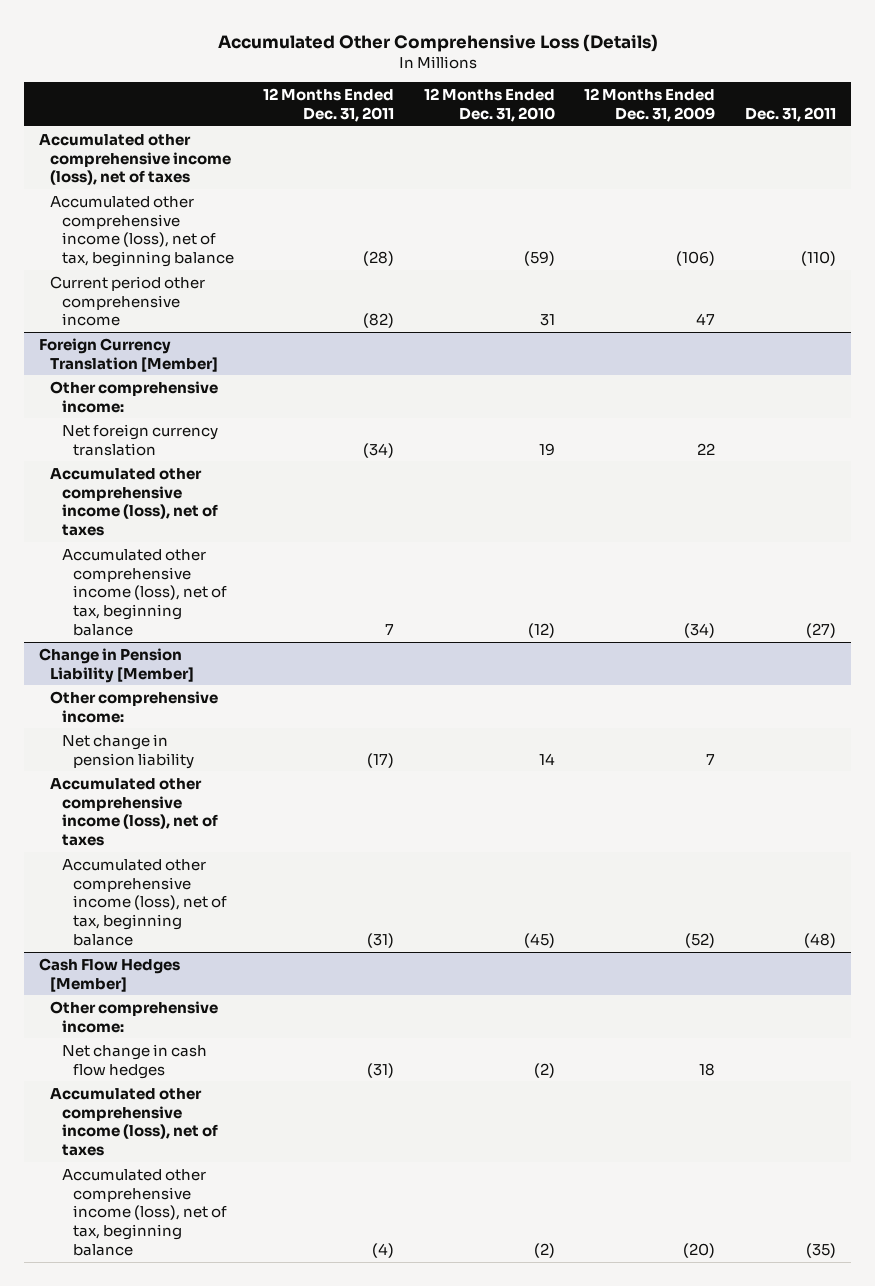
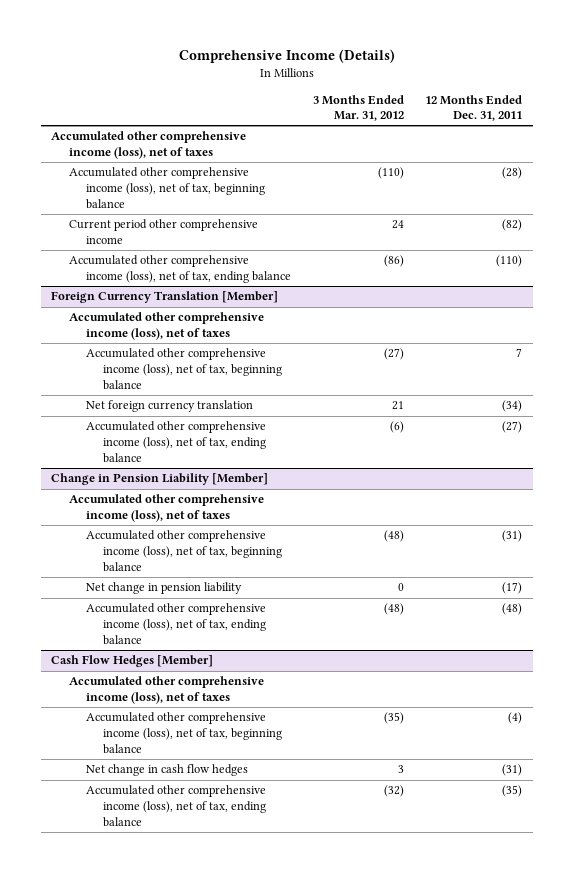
- Accumulated Other Comprehensive Loss (Details)
+ Comprehensive Income (Details)
- | 12 Months Ended Dec. 31, 2011 | 12 Months Ended Dec. 31, 2010 | 12 Months Ended Dec. 31, 2009 | Dec. 31, 2011
+ | 3 Months Ended Mar. 31, 2012 | 12 Months Ended Dec. 31, 2011
+ Accumulated other comprehensive income (loss), net of tax, ending balance | (86) | (110)
@ Foreign Currency Translation [Member]
- Other comprehensive income:
moved down: Net foreign currency translation | 21 | (34)
+ Accumulated other comprehensive income (loss), net of tax, ending balance | (6) | (27)
@ Change in Pension Liability [Member]
- Other comprehensive income:
moved down: Net change in pension liability | 0 | (17)
+ Accumulated other comprehensive income (loss), net of tax, ending balance | (48) | (48)
@ Cash Flow Hedges [Member]
- Other comprehensive income:
moved down: Net change in cash flow hedges | 3 | (31)
+ Accumulated other comprehensive income (loss), net of tax, ending balance | (32) | (35)

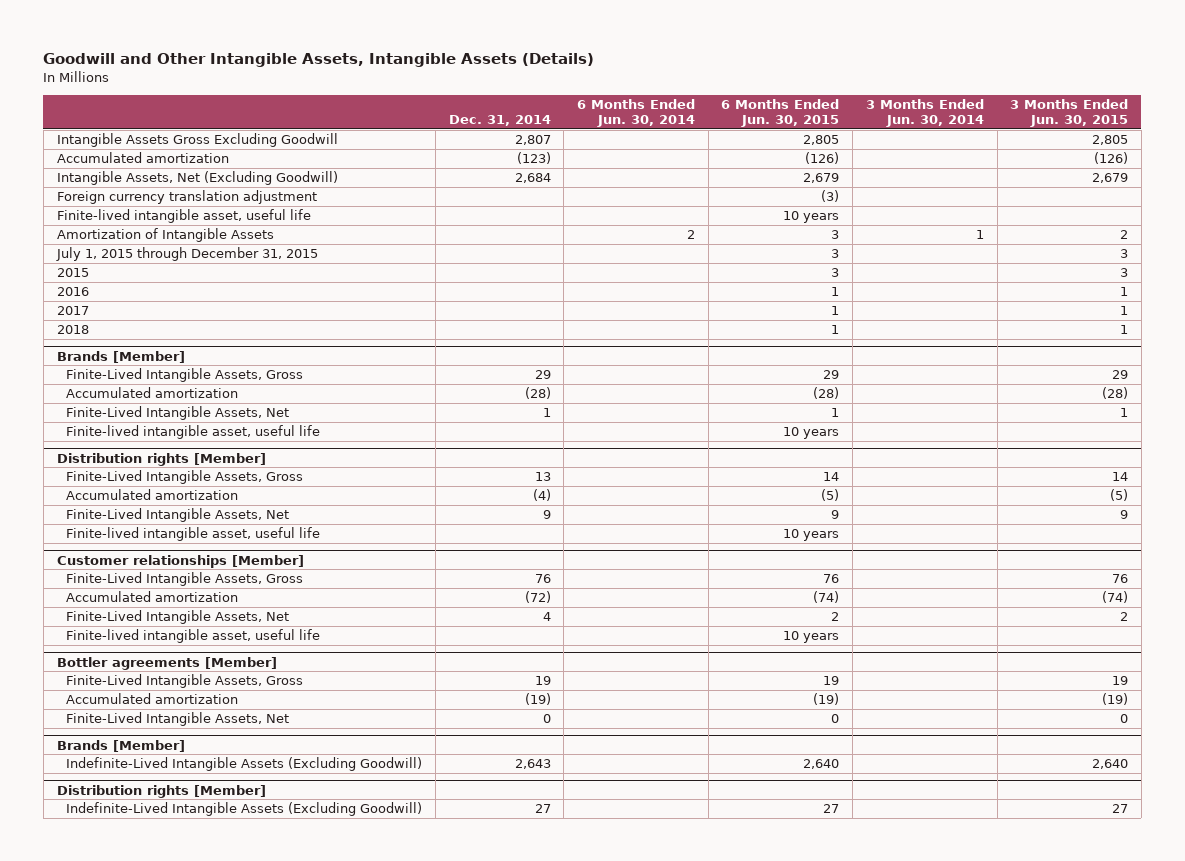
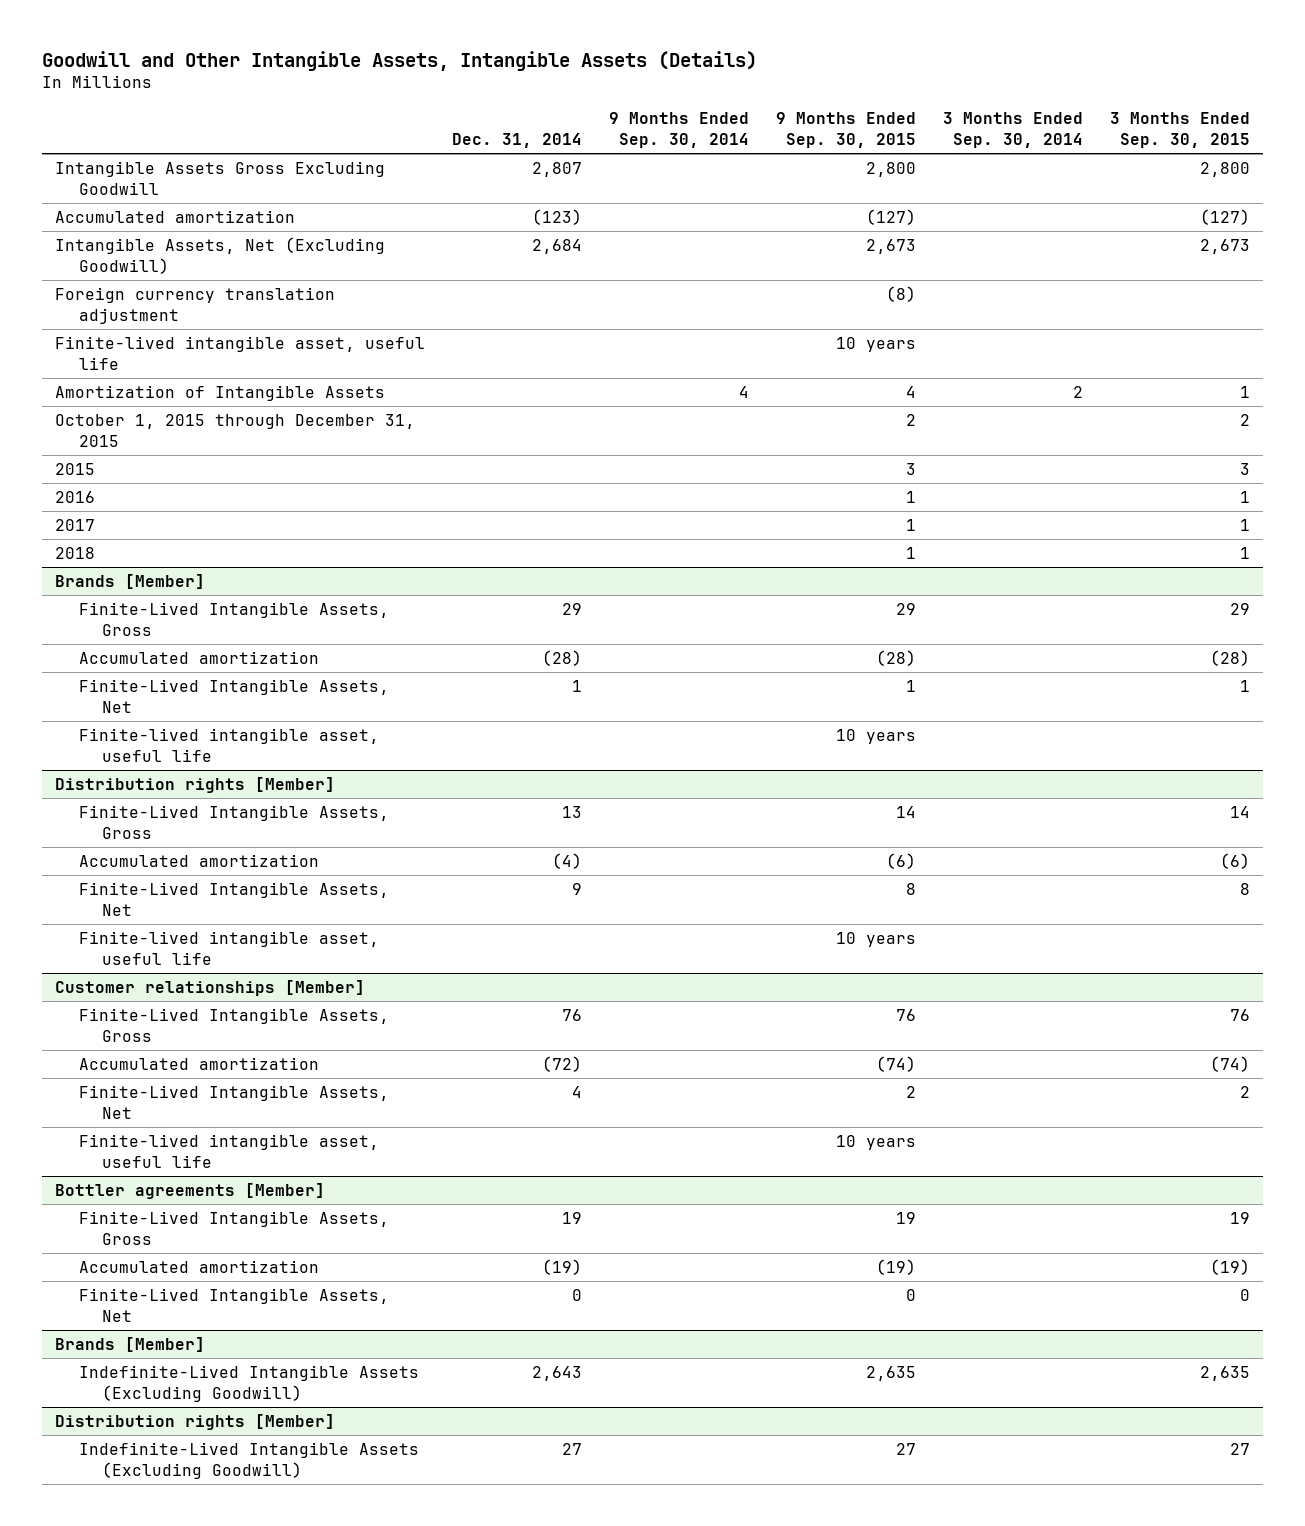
- | Dec. 31, 2014 | 6 Months Ended Jun. 30, 2014 | 6 Months Ended Jun. 30, 2015 | 3 Months Ended Jun. 30, 2014 | 3 Months Ended Jun. 30, 2015
+ | Dec. 31, 2014 | 9 Months Ended Sep. 30, 2014 | 9 Months Ended Sep. 30, 2015 | 3 Months Ended Sep. 30, 2014 | 3 Months Ended Sep. 30, 2015
- July 1, 2015 through December 31, 2015 | | | 3 | | 3
+ October 1, 2015 through December 31, 2015 | | | 2 | | 2

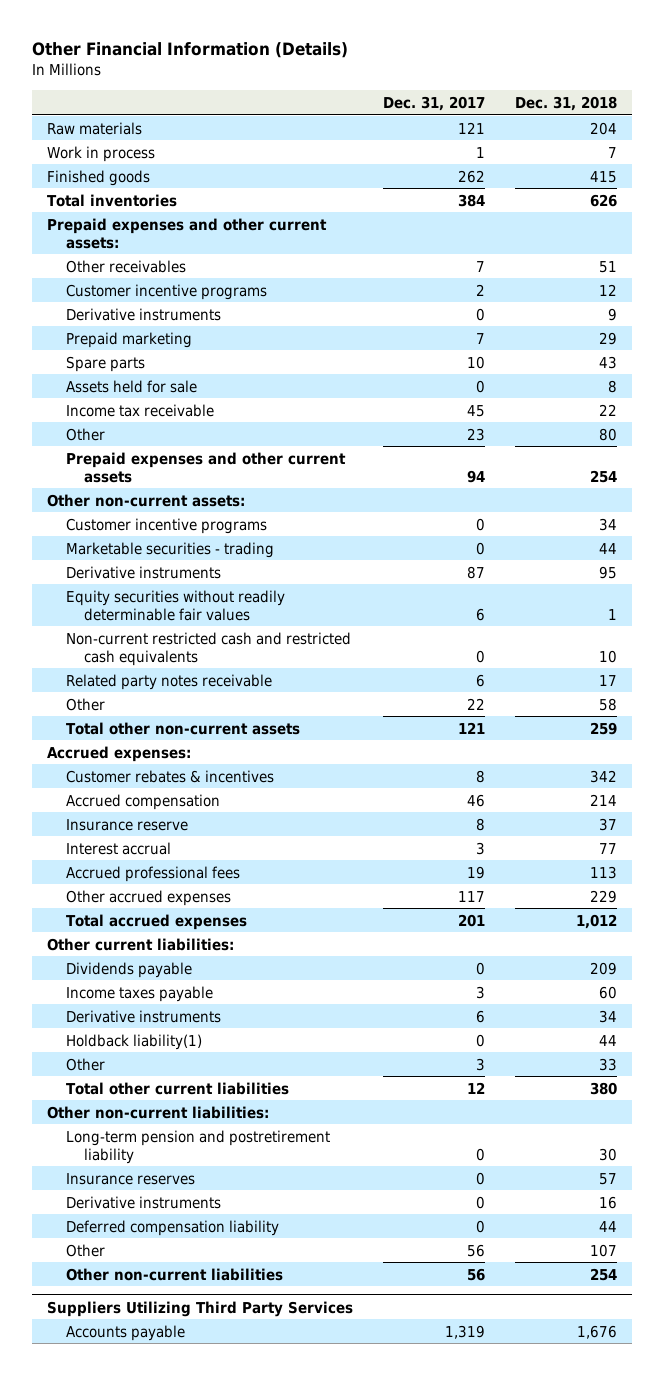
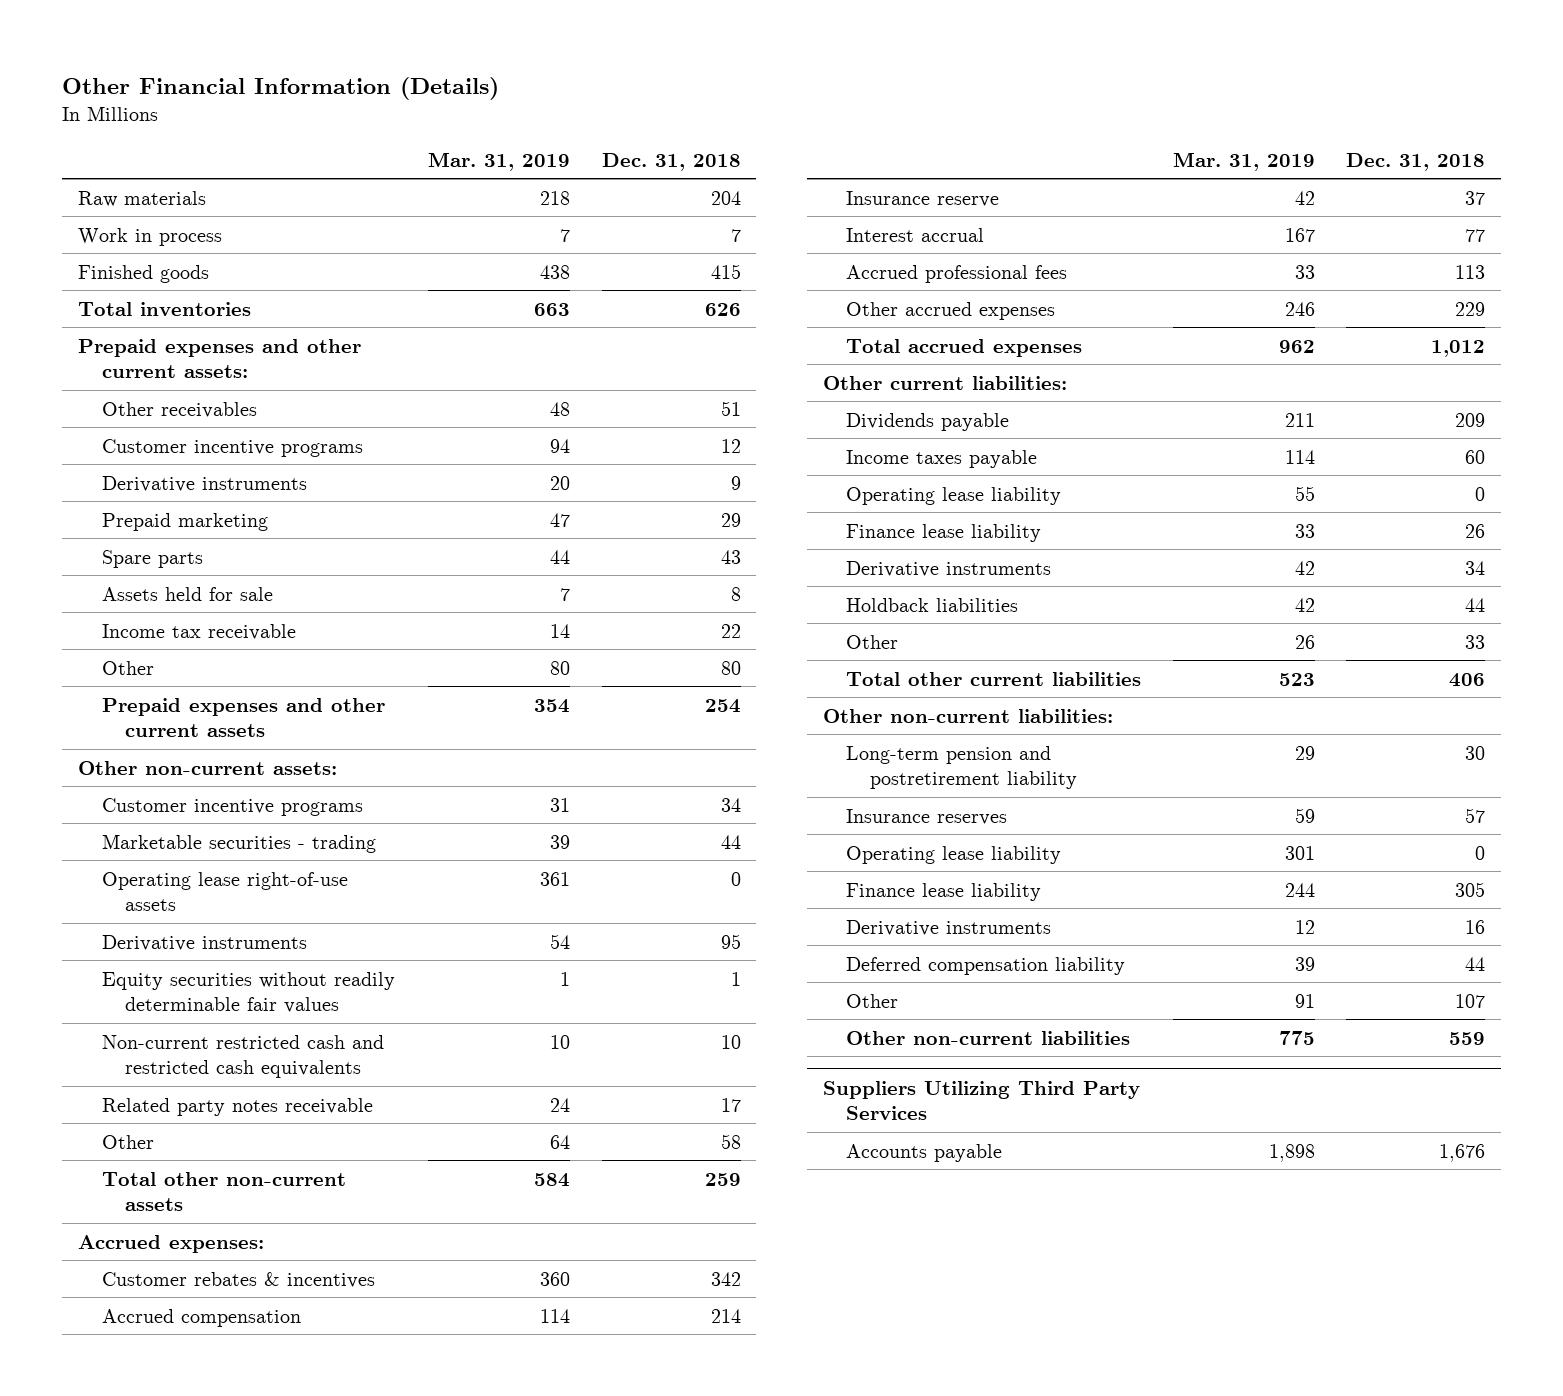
- | Dec. 31, 2017 | Dec. 31, 2018
+ | Mar. 31, 2019 | Dec. 31, 2018
+ Operating lease right-of-use assets | 361 | 0
+ Operating lease liability | 55 | 0
+ Finance lease liability | 33 | 26
- Holdback liability(1) | 0 | 44
+ Holdback liabilities | 42 | 44
- Total other current liabilities | 12 | 380
+ Total other current liabilities | 523 | 406
+ Operating lease liability | 301 | 0
+ Finance lease liability | 244 | 305
- Other non-current liabilities | 56 | 254
+ Other non-current liabilities | 775 | 559

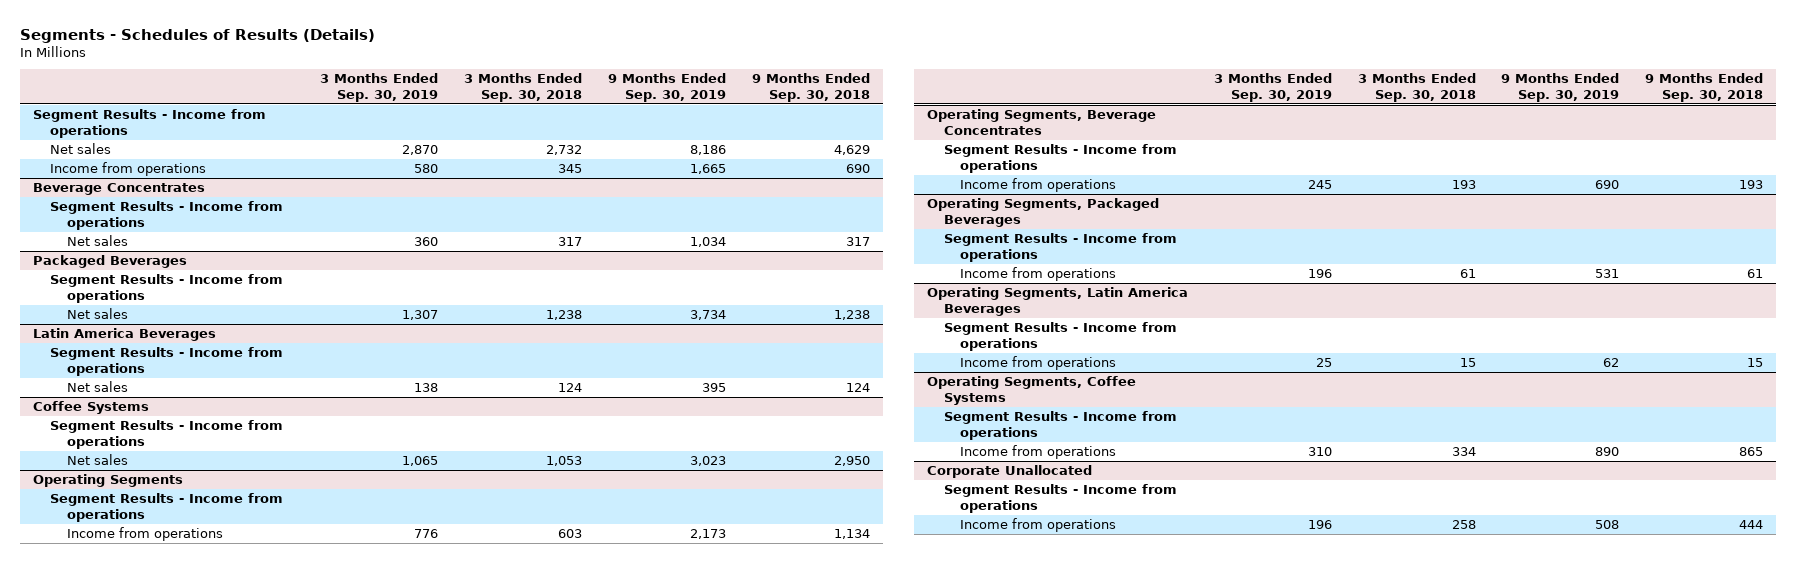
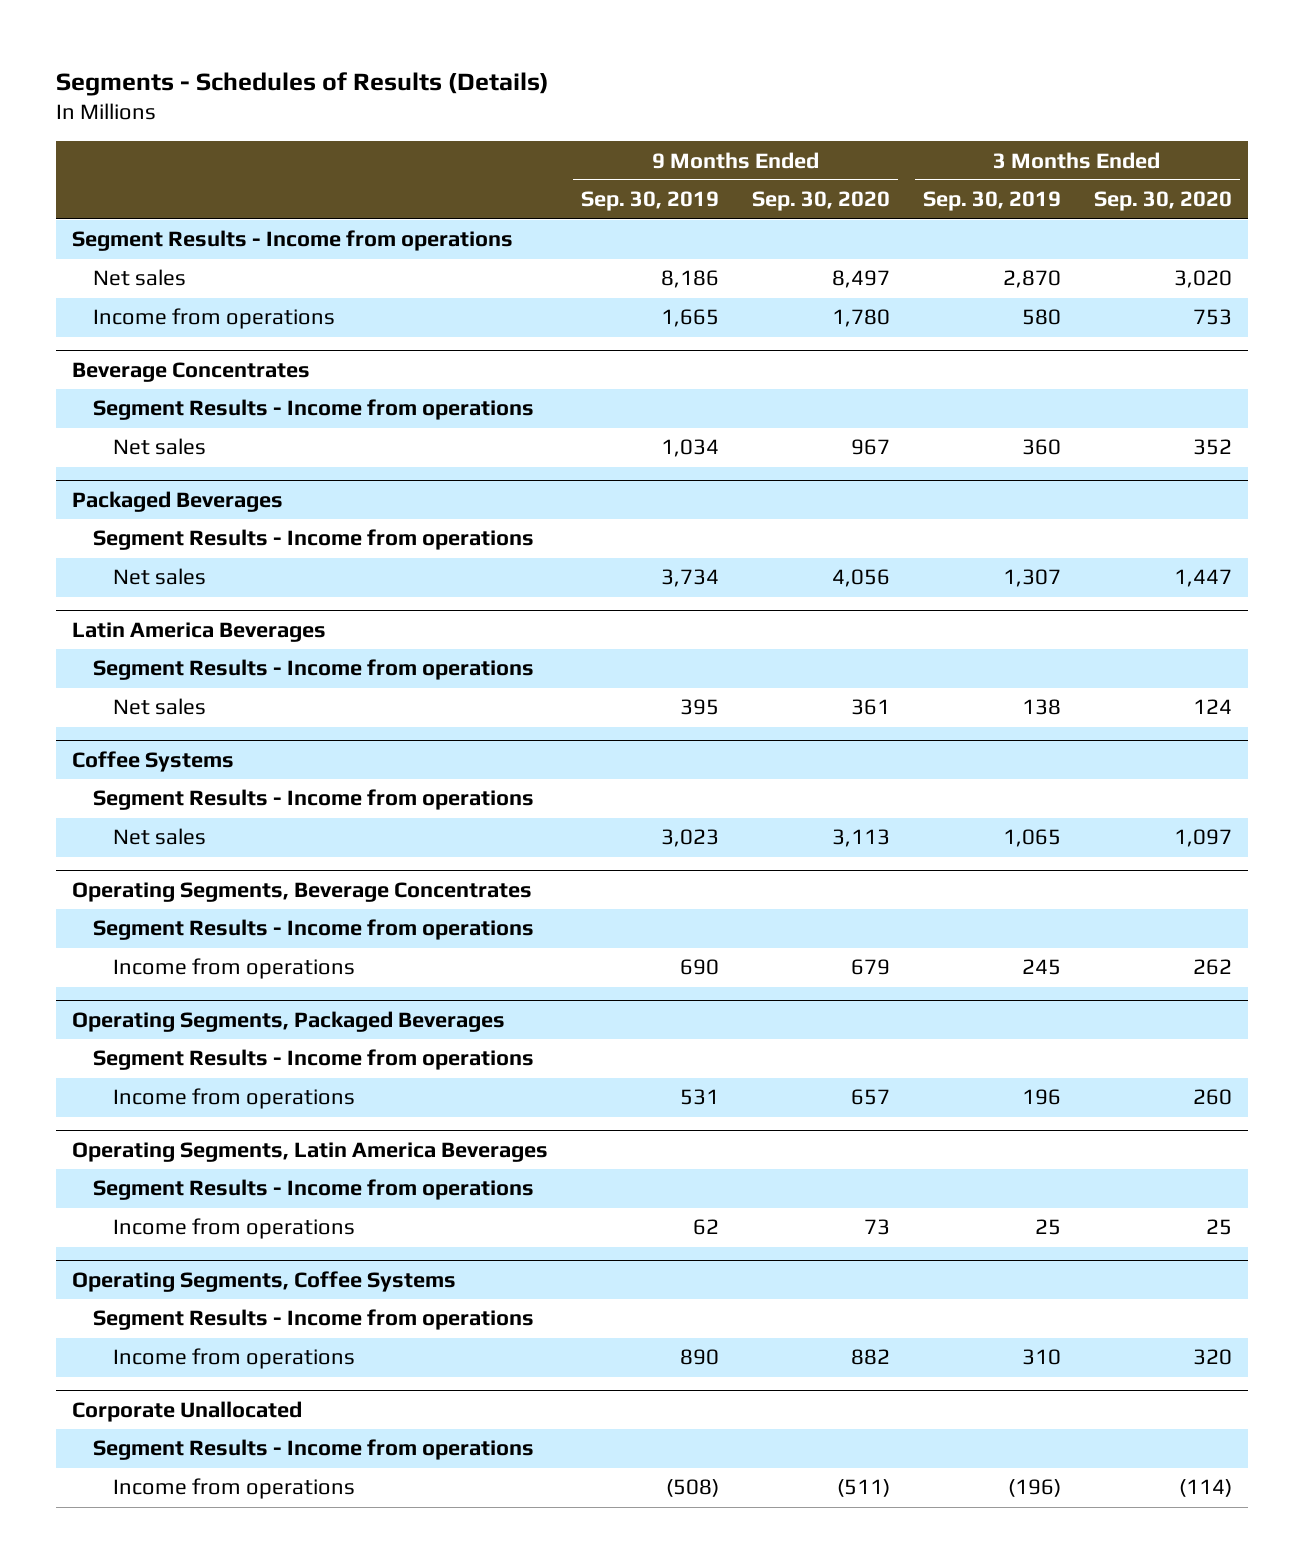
- | 3 Months Ended Sep. 30, 2019 | 3 Months Ended Sep. 30, 2018 | 9 Months Ended Sep. 30, 2019 | 9 Months Ended Sep. 30, 2018
+ | 9 Months Ended Sep. 30, 2019 | 9 Months Ended Sep. 30, 2020 | 3 Months Ended Sep. 30, 2019 | 3 Months Ended Sep. 30, 2020
- Operating Segments
- Segment Results - Income from operations
- Income from operations | 776 | 603 | 2,173 | 1,134
@ Corporate Unallocated
- Income from operations | 196 | 258 | 508 | 444
+ Income from operations | (508) | (511) | (196) | (114)

